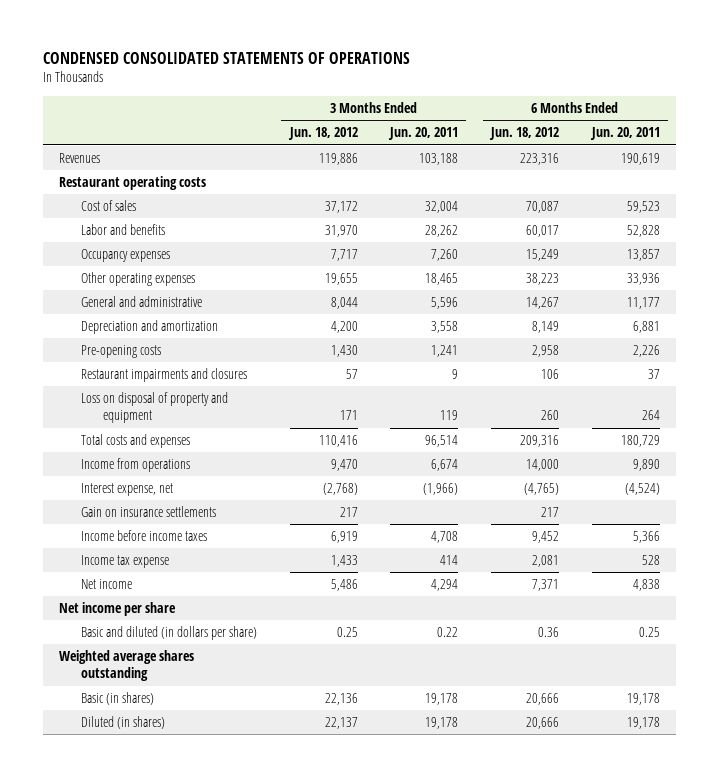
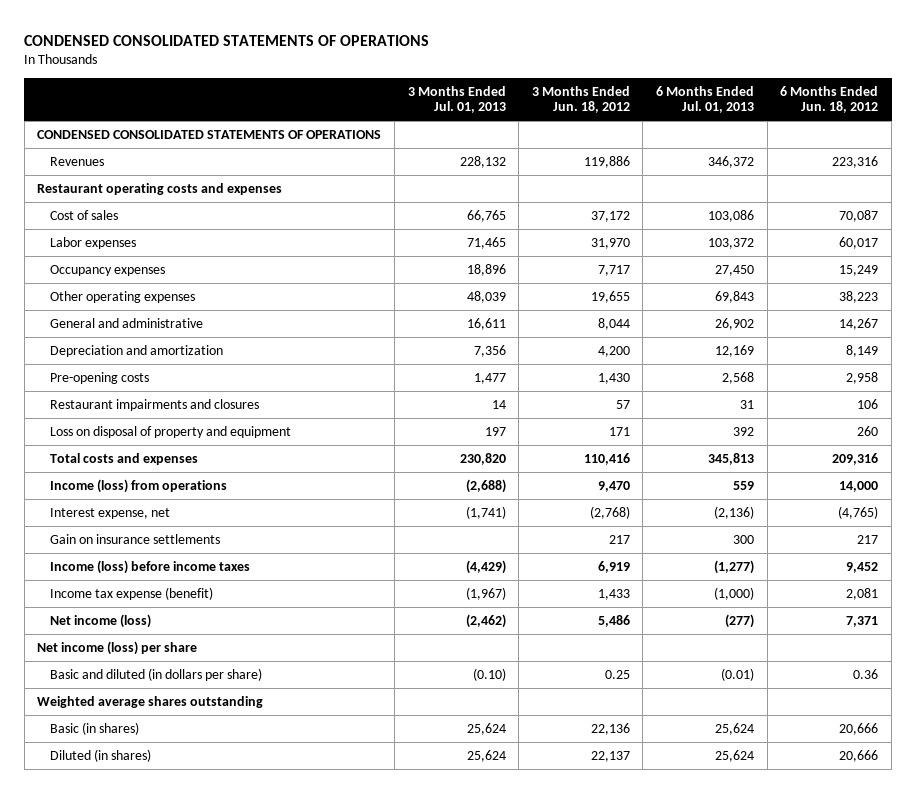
- | 3 Months Ended Jun. 18, 2012 | 3 Months Ended Jun. 20, 2011 | 6 Months Ended Jun. 18, 2012 | 6 Months Ended Jun. 20, 2011
+ | 3 Months Ended Jul. 01, 2013 | 3 Months Ended Jun. 18, 2012 | 6 Months Ended Jul. 01, 2013 | 6 Months Ended Jun. 18, 2012
+ CONDENSED CONSOLIDATED STATEMENTS OF OPERATIONS
- Restaurant operating costs
+ Restaurant operating costs and expenses
- Labor and benefits | 31,970 | 28,262 | 60,017 | 52,828
+ Labor expenses | 71,465 | 31,970 | 103,372 | 60,017
- Income from operations | 9,470 | 6,674 | 14,000 | 9,890
+ Income (loss) from operations | (2,688) | 9,470 | 559 | 14,000
- Income before income taxes | 6,919 | 4,708 | 9,452 | 5,366
- Income tax expense | 1,433 | 414 | 2,081 | 528
- Net income | 5,486 | 4,294 | 7,371 | 4,838
- Net income per share
+ Income (loss) before income taxes | (4,429) | 6,919 | (1,277) | 9,452
+ Income tax expense (benefit) | (1,967) | 1,433 | (1,000) | 2,081
+ Net income (loss) | (2,462) | 5,486 | (277) | 7,371
+ Net income (loss) per share

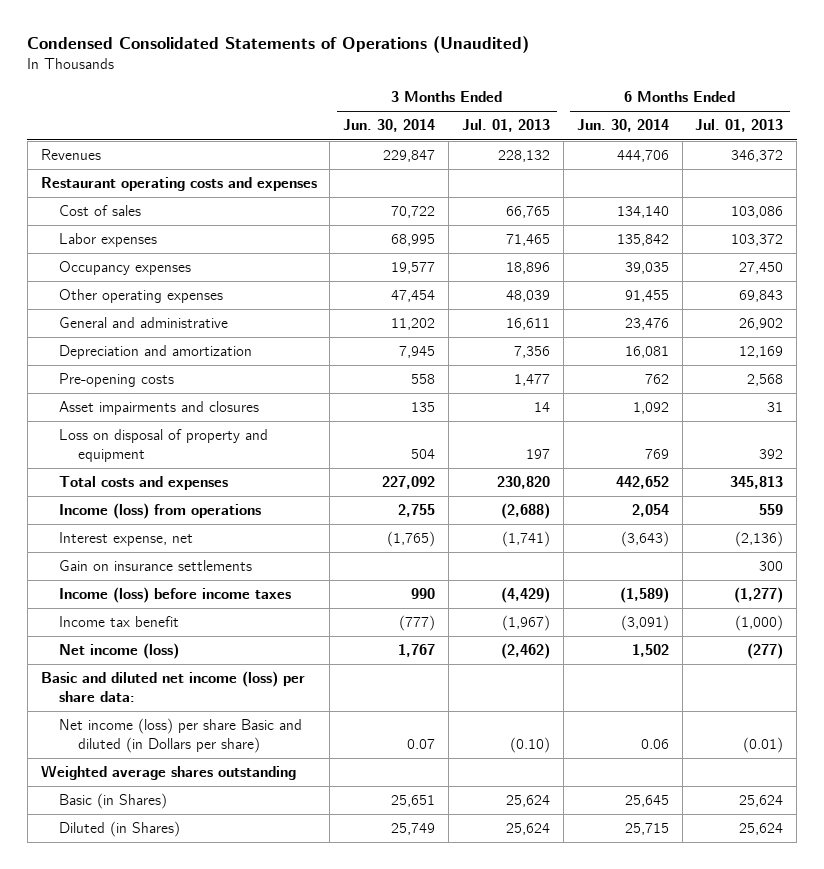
- CONDENSED CONSOLIDATED STATEMENTS OF OPERATIONS
+ Condensed Consolidated Statements of Operations (Unaudited)
- | 3 Months Ended Jul. 01, 2013 | 3 Months Ended Jun. 18, 2012 | 6 Months Ended Jul. 01, 2013 | 6 Months Ended Jun. 18, 2012
+ | 3 Months Ended Jun. 30, 2014 | 3 Months Ended Jul. 01, 2013 | 6 Months Ended Jun. 30, 2014 | 6 Months Ended Jul. 01, 2013
- CONDENSED CONSOLIDATED STATEMENTS OF OPERATIONS
- Restaurant impairments and closures | 14 | 57 | 31 | 106
+ Asset impairments and closures | 135 | 14 | 1,092 | 31
- Income tax expense (benefit) | (1,967) | 1,433 | (1,000) | 2,081
+ Income tax benefit | (777) | (1,967) | (3,091) | (1,000)
- Net income (loss) per share
- Basic and diluted (in dollars per share) | (0.10) | 0.25 | (0.01) | 0.36
+ Basic and diluted net income (loss) per share data:
+ Net income (loss) per share Basic and diluted (in Dollars per share) | 0.07 | (0.10) | 0.06 | (0.01)
- Basic (in shares) | 25,624 | 22,136 | 25,624 | 20,666
- Diluted (in shares) | 25,624 | 22,137 | 25,624 | 20,666
+ Basic (in Shares) | 25,651 | 25,624 | 25,645 | 25,624
+ Diluted (in Shares) | 25,749 | 25,624 | 25,715 | 25,624

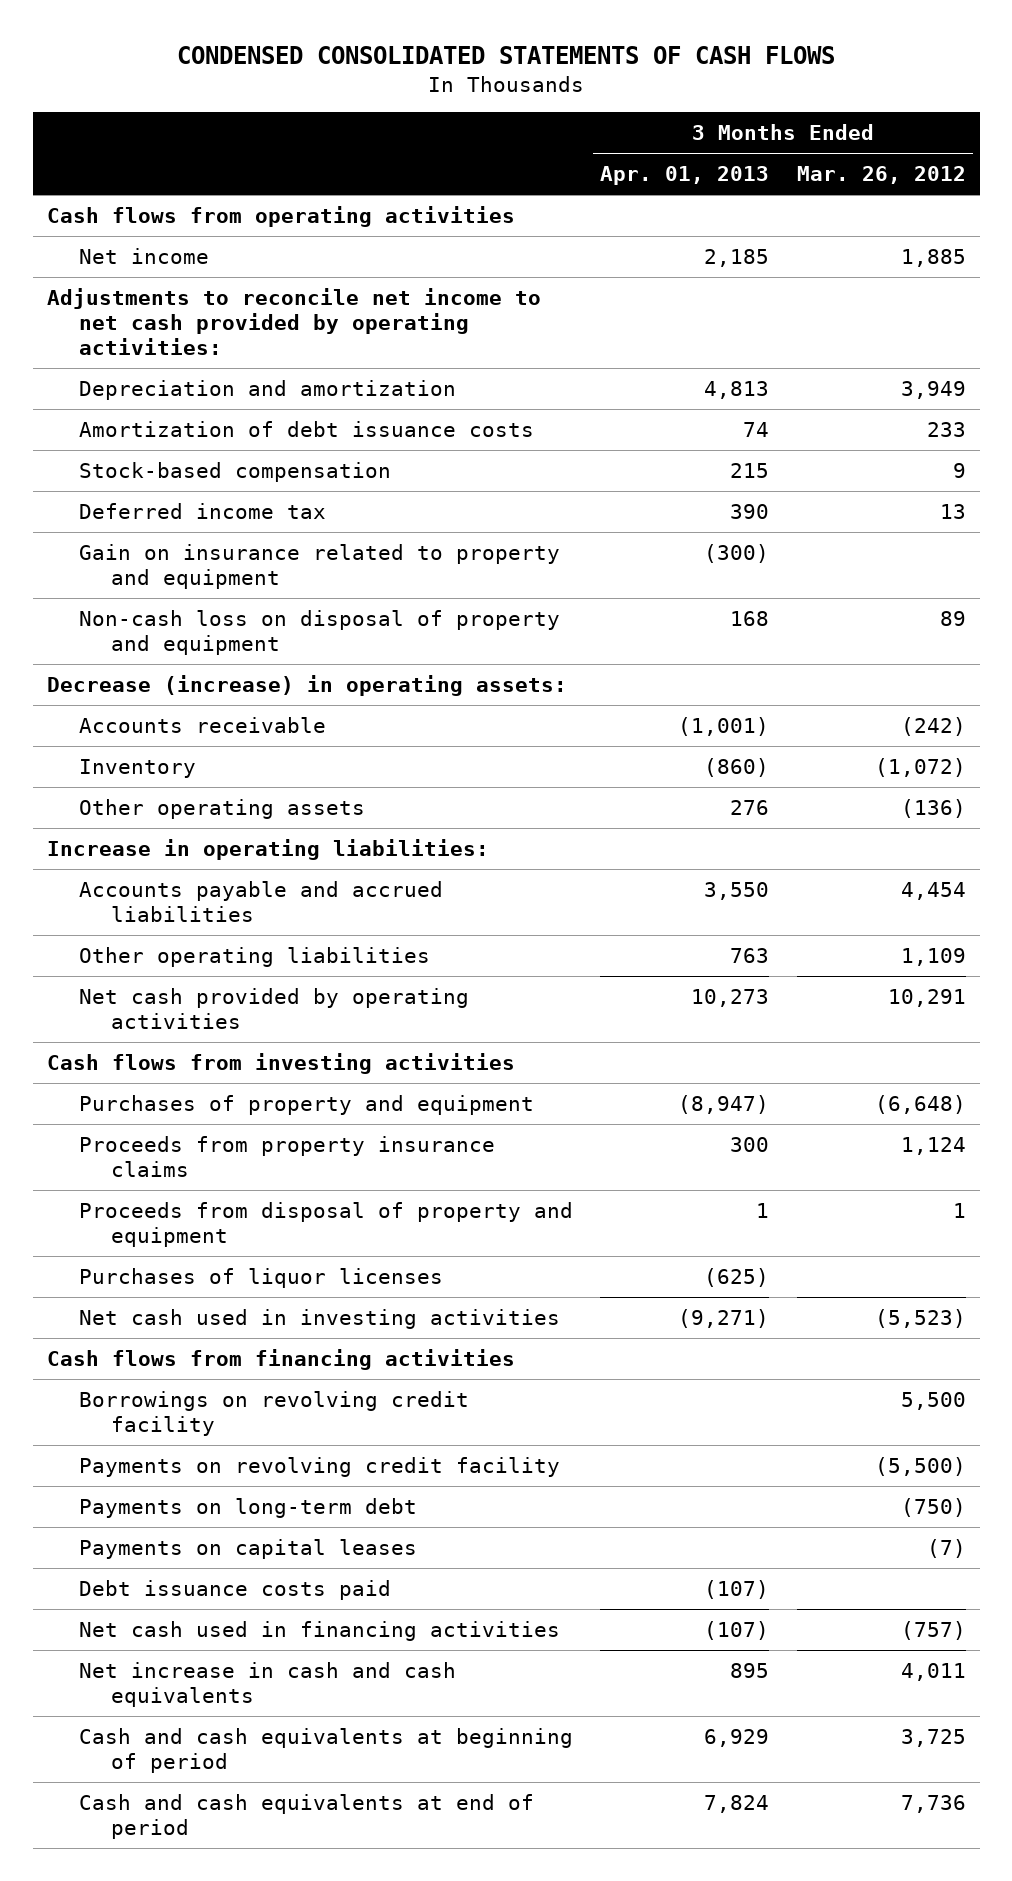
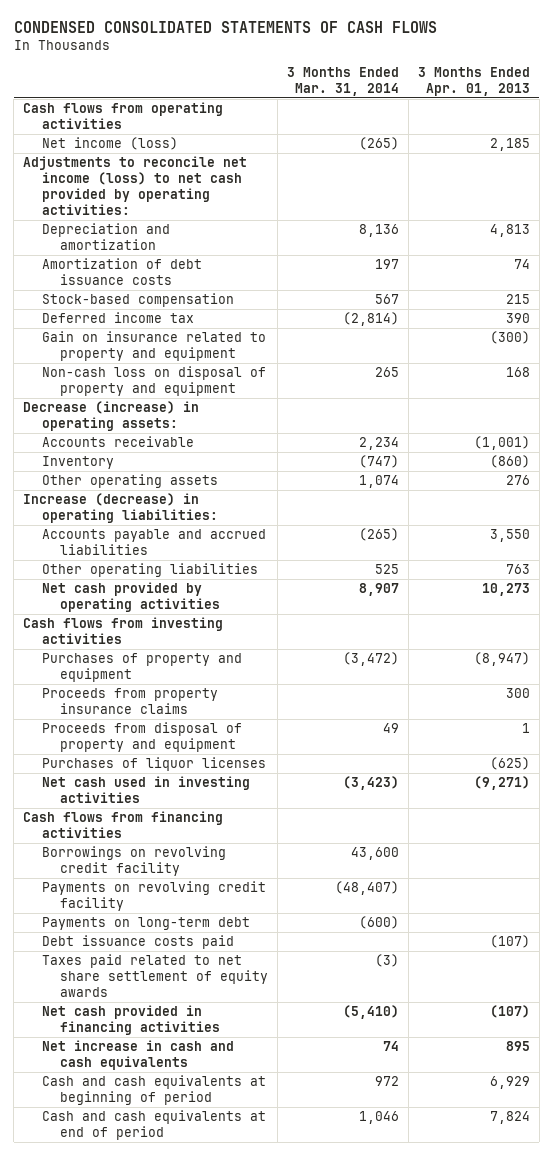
- | 3 Months Ended Apr. 01, 2013 | 3 Months Ended Mar. 26, 2012
+ | 3 Months Ended Mar. 31, 2014 | 3 Months Ended Apr. 01, 2013
- Net income | 2,185 | 1,885
- Adjustments to reconcile net income to net cash provided by operating activities:
+ Net income (loss) | (265) | 2,185
+ Adjustments to reconcile net income (loss) to net cash provided by operating activities:
- Increase in operating liabilities:
+ Increase (decrease) in operating liabilities:
- Payments on capital leases | | (7)
- Net cash used in financing activities | (107) | (757)
+ Taxes paid related to net share settlement of equity awards | (3) |
+ Net cash provided in financing activities | (5,410) | (107)

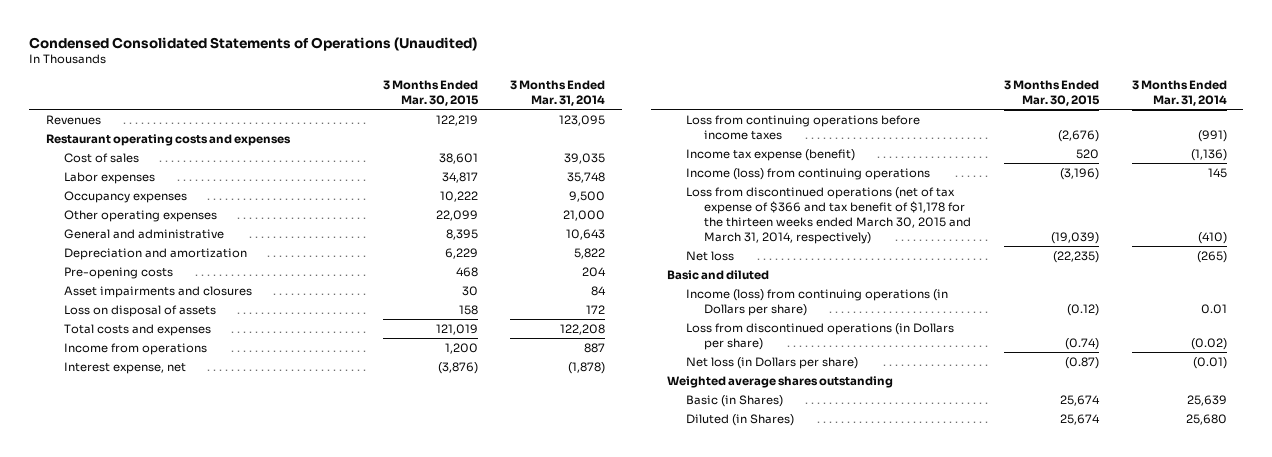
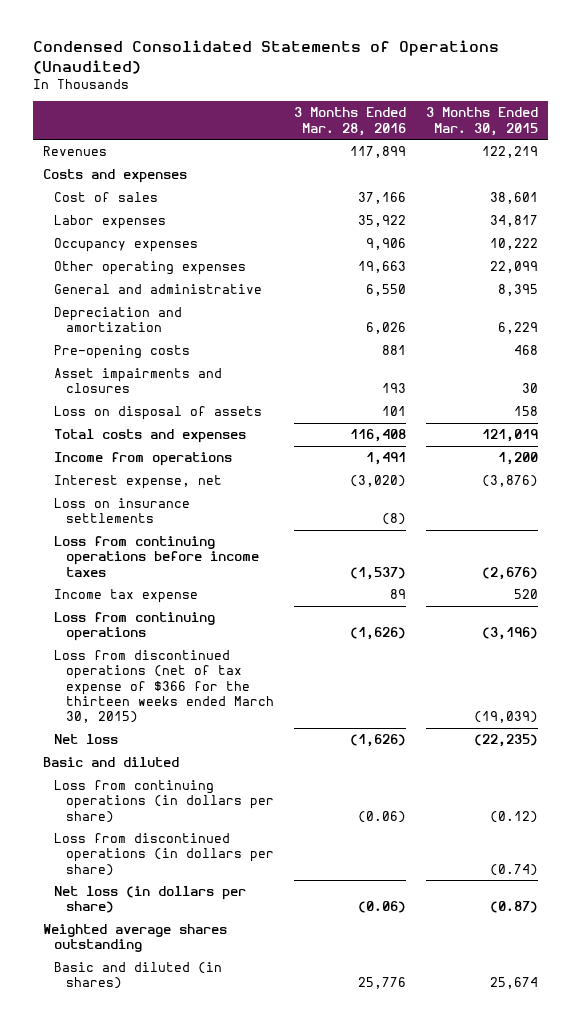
- | 3 Months Ended Mar. 30, 2015 | 3 Months Ended Mar. 31, 2014
+ | 3 Months Ended Mar. 28, 2016 | 3 Months Ended Mar. 30, 2015
- Restaurant operating costs and expenses
+ Costs and expenses
+ Loss on insurance settlements | (8) |
- Income tax expense (benefit) | 520 | (1,136)
- Income (loss) from continuing operations | (3,196) | 145
- Loss from discontinued operations (net of tax expense of $366 and tax benefit of $1,178 for the thirteen weeks ended March 30, 2015 and March 31, 2014, respectively) | (19,039) | (410)
+ Income tax expense | 89 | 520
+ Loss from continuing operations | (1,626) | (3,196)
+ Loss from discontinued operations (net of tax expense of $366 for the thirteen weeks ended March 30, 2015) | | (19,039)
- Income (loss) from continuing operations (in Dollars per share) | (0.12) | 0.01
- Loss from discontinued operations (in Dollars per share) | (0.74) | (0.02)
- Net loss (in Dollars per share) | (0.87) | (0.01)
+ Loss from continuing operations (in dollars per share) | (0.06) | (0.12)
+ Loss from discontinued operations (in dollars per share) | | (0.74)
+ Net loss (in dollars per share) | (0.06) | (0.87)
- Basic (in Shares) | 25,674 | 25,639
- Diluted (in Shares) | 25,674 | 25,680
+ Basic and diluted (in shares) | 25,776 | 25,674

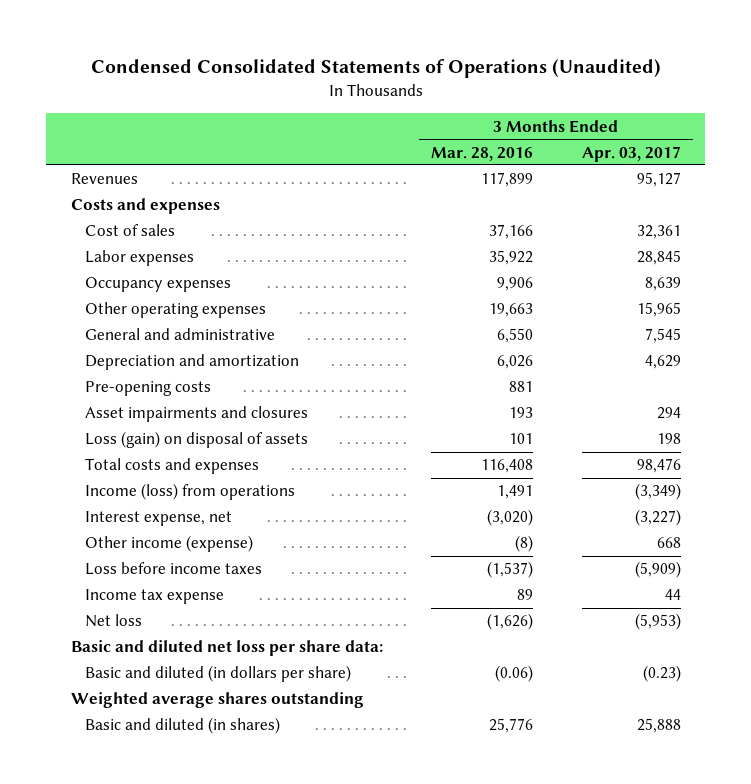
- | 3 Months Ended Mar. 28, 2016 | 3 Months Ended Mar. 30, 2015
+ | 3 Months Ended Mar. 28, 2016 | 3 Months Ended Apr. 03, 2017
- Loss on disposal of assets | 101 | 158
+ Loss (gain) on disposal of assets | 101 | 198
- Income from operations | 1,491 | 1,200
+ Income (loss) from operations | 1,491 | (3,349)
- Loss on insurance settlements | (8) |
- Loss from continuing operations before income taxes | (1,537) | (2,676)
+ Other income (expense) | (8) | 668
+ Loss before income taxes | (1,537) | (5,909)
- Loss from continuing operations | (1,626) | (3,196)
- Loss from discontinued operations (net of tax expense of $366 for the thirteen weeks ended March 30, 2015) | | (19,039)
- Basic and diluted
- Loss from continuing operations (in dollars per share) | (0.06) | (0.12)
- Loss from discontinued operations (in dollars per share) | | (0.74)
- Net loss (in dollars per share) | (0.06) | (0.87)
+ Basic and diluted net loss per share data:
+ Basic and diluted (in dollars per share) | (0.06) | (0.23)

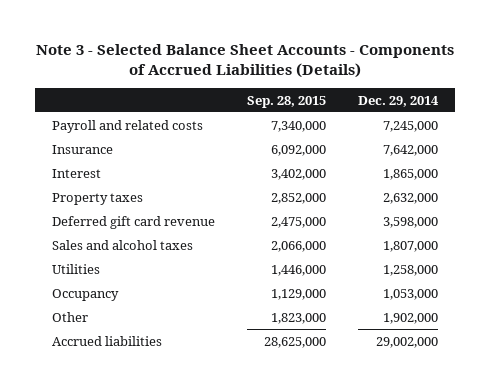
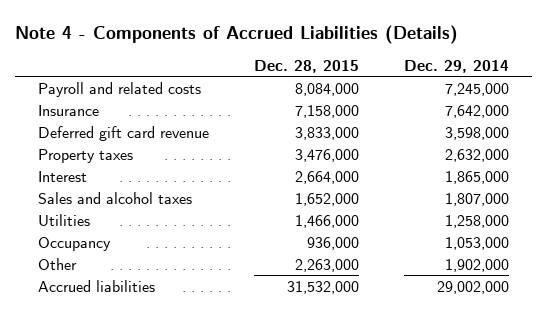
- Note 3 - Selected Balance Sheet Accounts - Components of Accrued Liabilities (Details)
+ Note 4 - Components of Accrued Liabilities (Details)
- | Sep. 28, 2015 | Dec. 29, 2014
+ | Dec. 28, 2015 | Dec. 29, 2014
moved down: Property taxes | 3,476,000 | 2,632,000
moved down: Interest | 2,664,000 | 1,865,000

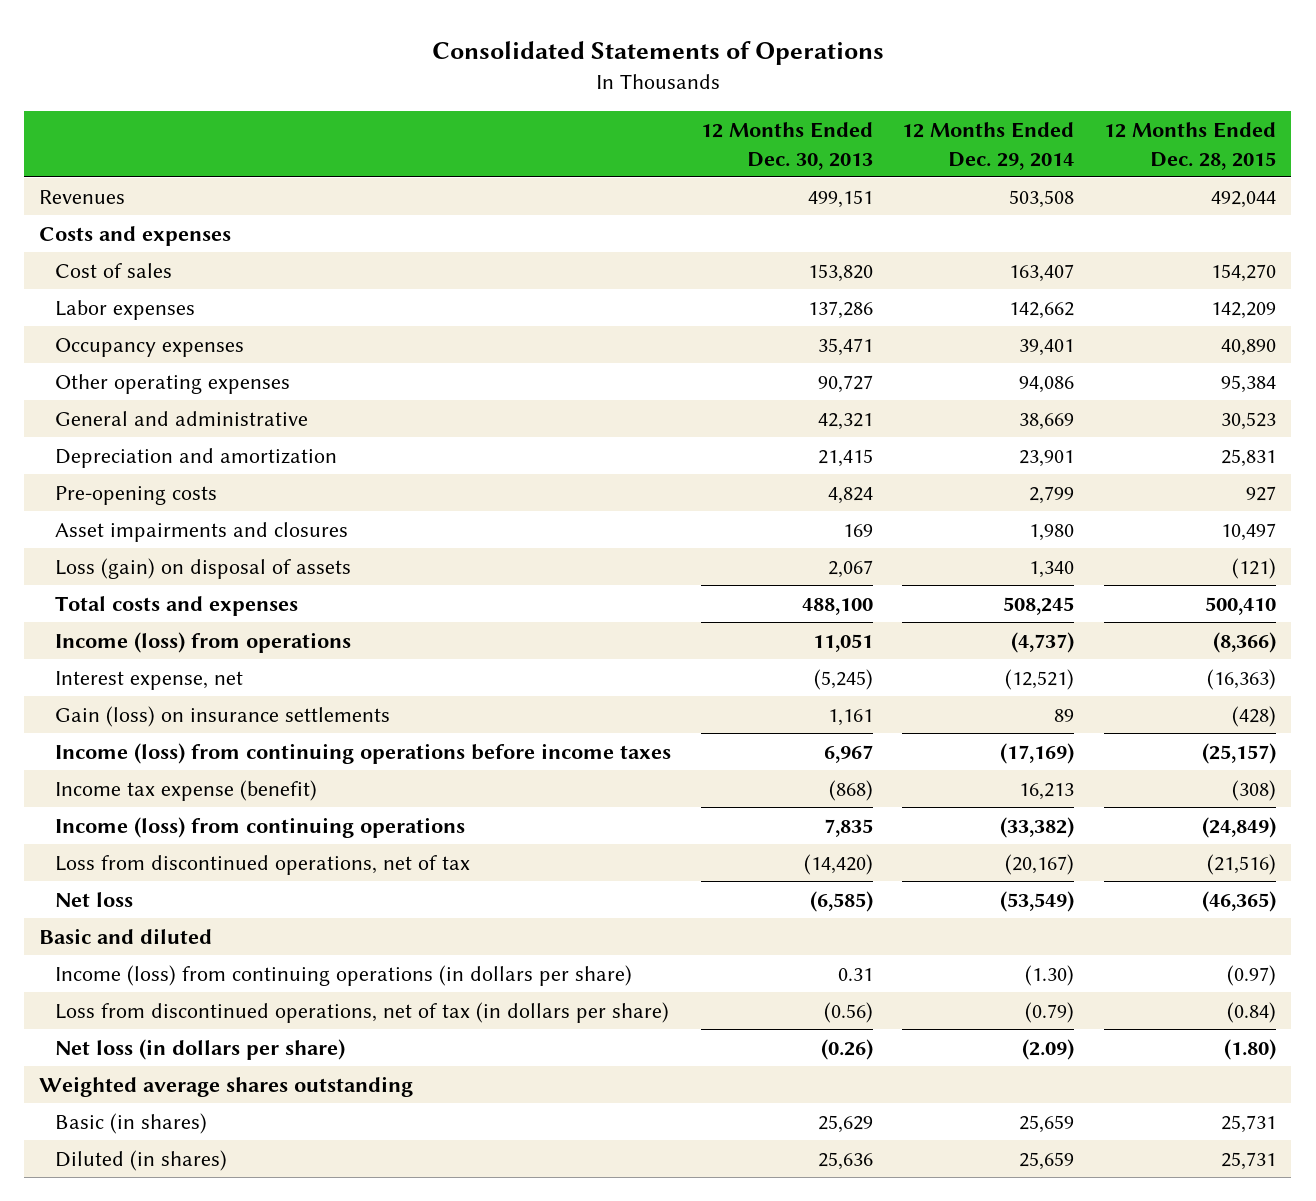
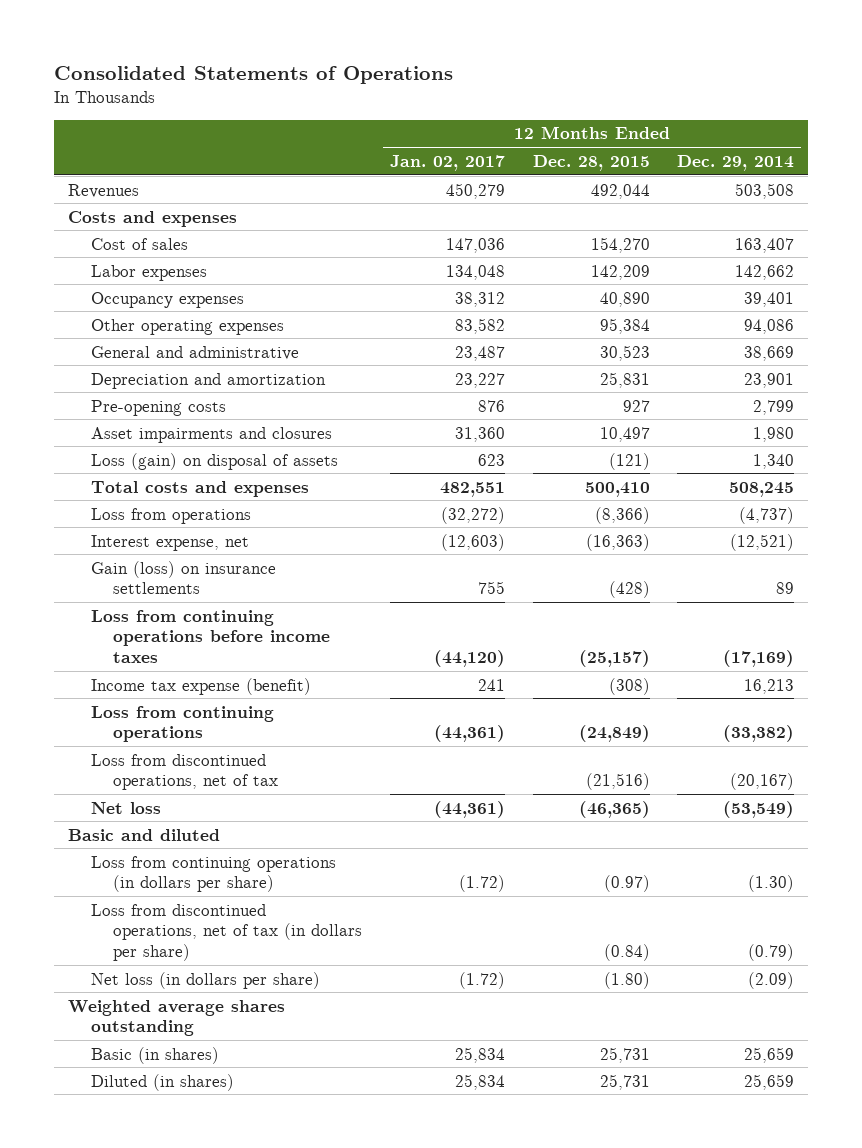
- | 12 Months Ended Dec. 30, 2013 | 12 Months Ended Dec. 29, 2014 | 12 Months Ended Dec. 28, 2015
+ | 12 Months Ended Jan. 02, 2017 | 12 Months Ended Dec. 28, 2015 | 12 Months Ended Dec. 29, 2014
- Income (loss) from operations | 11,051 | (4,737) | (8,366)
+ Loss from operations | (32,272) | (8,366) | (4,737)
- Income (loss) from continuing operations before income taxes | 6,967 | (17,169) | (25,157)
+ Loss from continuing operations before income taxes | (44,120) | (25,157) | (17,169)
- Income (loss) from continuing operations | 7,835 | (33,382) | (24,849)
+ Loss from continuing operations | (44,361) | (24,849) | (33,382)
- Income (loss) from continuing operations (in dollars per share) | 0.31 | (1.30) | (0.97)
+ Loss from continuing operations (in dollars per share) | (1.72) | (0.97) | (1.30)

